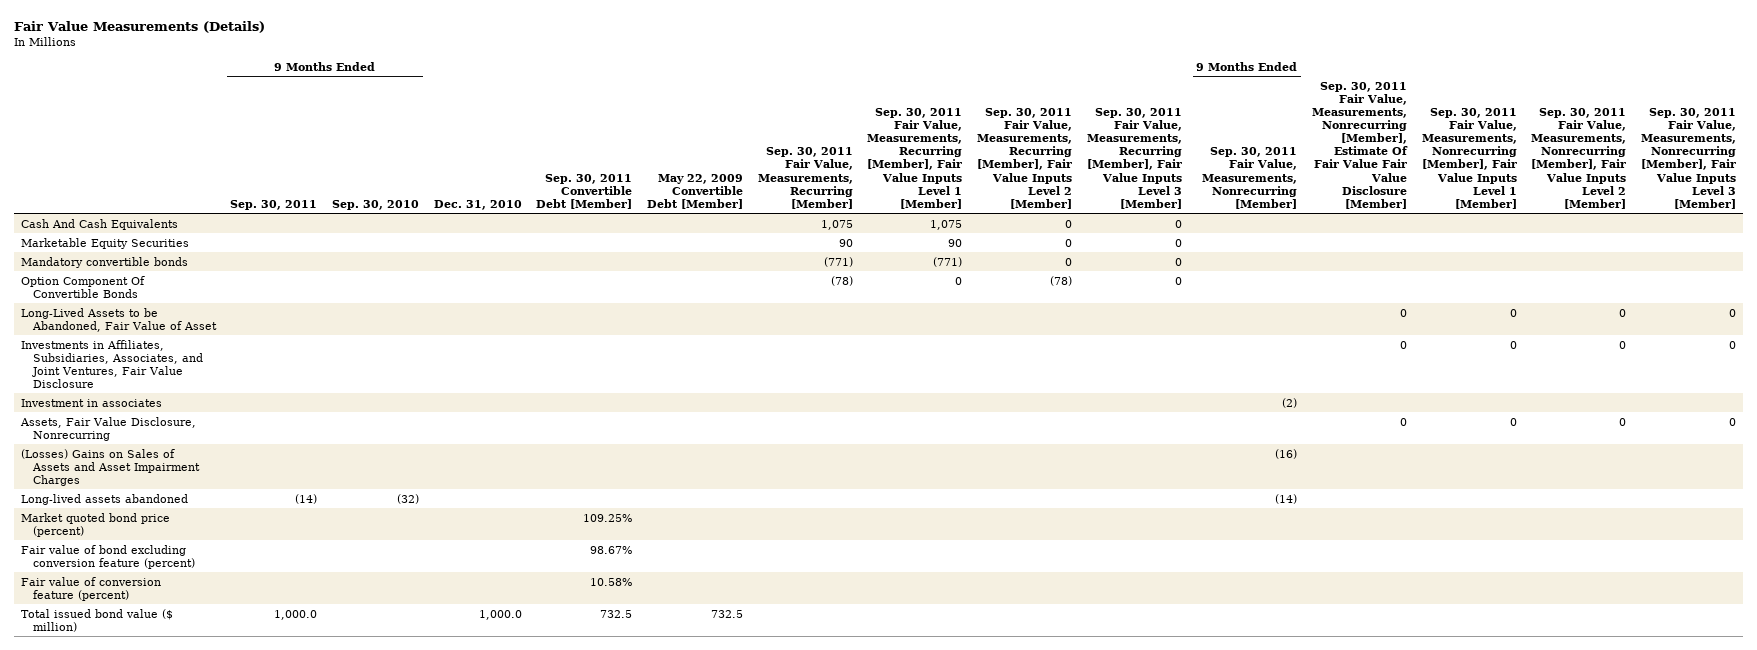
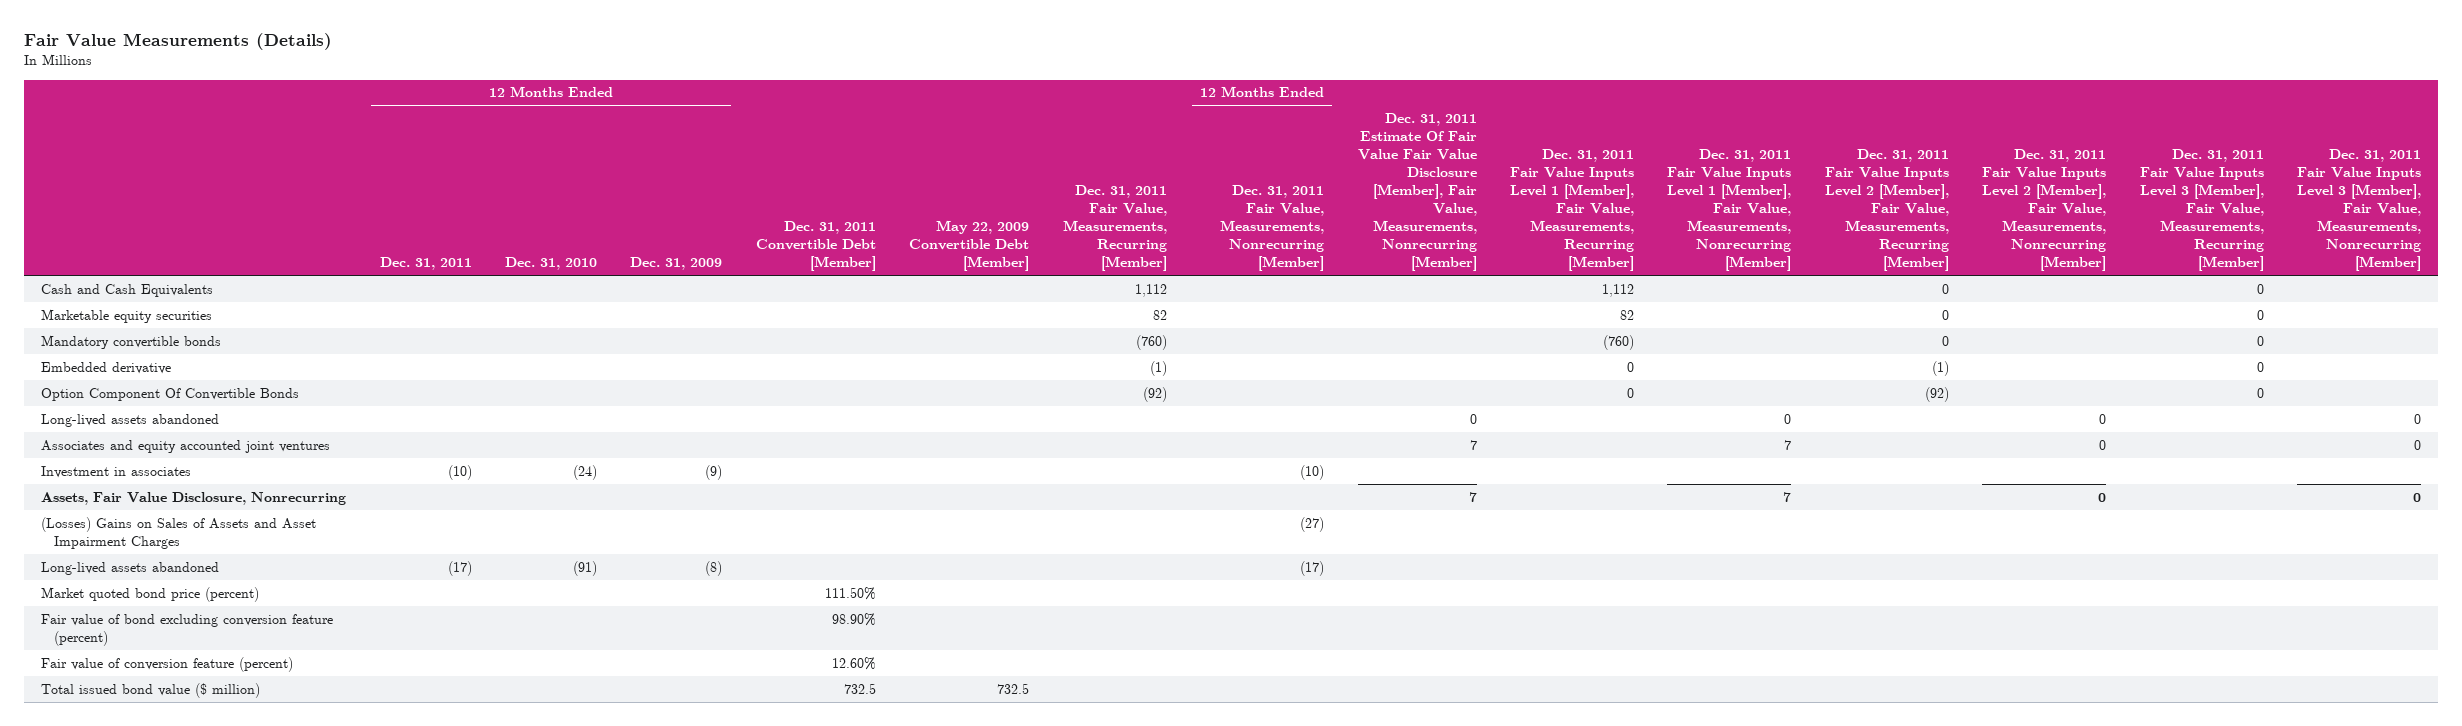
- | 9 Months Ended Sep. 30, 2011 | 9 Months Ended Sep. 30, 2010 | Dec. 31, 2010 | Sep. 30, 2011 Convertible Debt [Member] | May 22, 2009 Convertible Debt [Member] | Sep. 30, 2011 Fair Value, Measurements, Recurring [Member] | Sep. 30, 2011 Fair Value, Measurements, Recurring [Member], Fair Value Inputs Level 1 [Member] | Sep. 30, 2011 Fair Value, Measurements, Recurring [Member], Fair Value Inputs Level 2 [Member] | Sep. 30, 2011 Fair Value, Measurements, Recurring [Member], Fair Value Inputs Level 3 [Member] | 9 Months Ended Sep. 30, 2011 Fair Value, Measurements, Nonrecurring [Member] | Sep. 30, 2011 Fair Value, Measurements, Nonrecurring [Member], Estimate Of Fair Value Fair Value Disclosure [Member] | Sep. 30, 2011 Fair Value, Measurements, Nonrecurring [Member], Fair Value Inputs Level 1 [Member] | Sep. 30, 2011 Fair Value, Measurements, Nonrecurring [Member], Fair Value Inputs Level 2 [Member] | Sep. 30, 2011 Fair Value, Measurements, Nonrecurring [Member], Fair Value Inputs Level 3 [Member]
+ | 12 Months Ended Dec. 31, 2011 | 12 Months Ended Dec. 31, 2010 | 12 Months Ended Dec. 31, 2009 | Dec. 31, 2011 Convertible Debt [Member] | May 22, 2009 Convertible Debt [Member] | Dec. 31, 2011 Fair Value, Measurements, Recurring [Member] | 12 Months Ended Dec. 31, 2011 Fair Value, Measurements, Nonrecurring [Member] | Dec. 31, 2011 Estimate Of Fair Value Fair Value Disclosure [Member], Fair Value, Measurements, Nonrecurring [Member] | Dec. 31, 2011 Fair Value Inputs Level 1 [Member], Fair Value, Measurements, Recurring [Member] | Dec. 31, 2011 Fair Value Inputs Level 1 [Member], Fair Value, Measurements, Nonrecurring [Member] | Dec. 31, 2011 Fair Value Inputs Level 2 [Member], Fair Value, Measurements, Recurring [Member] | Dec. 31, 2011 Fair Value Inputs Level 2 [Member], Fair Value, Measurements, Nonrecurring [Member] | Dec. 31, 2011 Fair Value Inputs Level 3 [Member], Fair Value, Measurements, Recurring [Member] | Dec. 31, 2011 Fair Value Inputs Level 3 [Member], Fair Value, Measurements, Nonrecurring [Member]
- Cash And Cash Equivalents | | | | | | 1,075 | 1,075 | 0 | 0 | | | | |
- Marketable Equity Securities | | | | | | 90 | 90 | 0 | 0 | | | | |
+ Cash and Cash Equivalents | | | | | | 1,112 | | | 1,112 | | 0 | | 0 |
+ Marketable equity securities | | | | | | 82 | | | 82 | | 0 | | 0 |
+ Embedded derivative | | | | | | (1) | | | 0 | | (1) | | 0 |
- Long-Lived Assets to be Abandoned, Fair Value of Asset | | | | | | | | | | | 0 | 0 | 0 | 0
- Investments in Affiliates, Subsidiaries, Associates, and Joint Ventures, Fair Value Disclosure | | | | | | | | | | | 0 | 0 | 0 | 0
+ Long-lived assets abandoned | | | | | | | | 0 | | 0 | | 0 | | 0
+ Associates and equity accounted joint ventures | | | | | | | | 7 | | 7 | | 0 | | 0

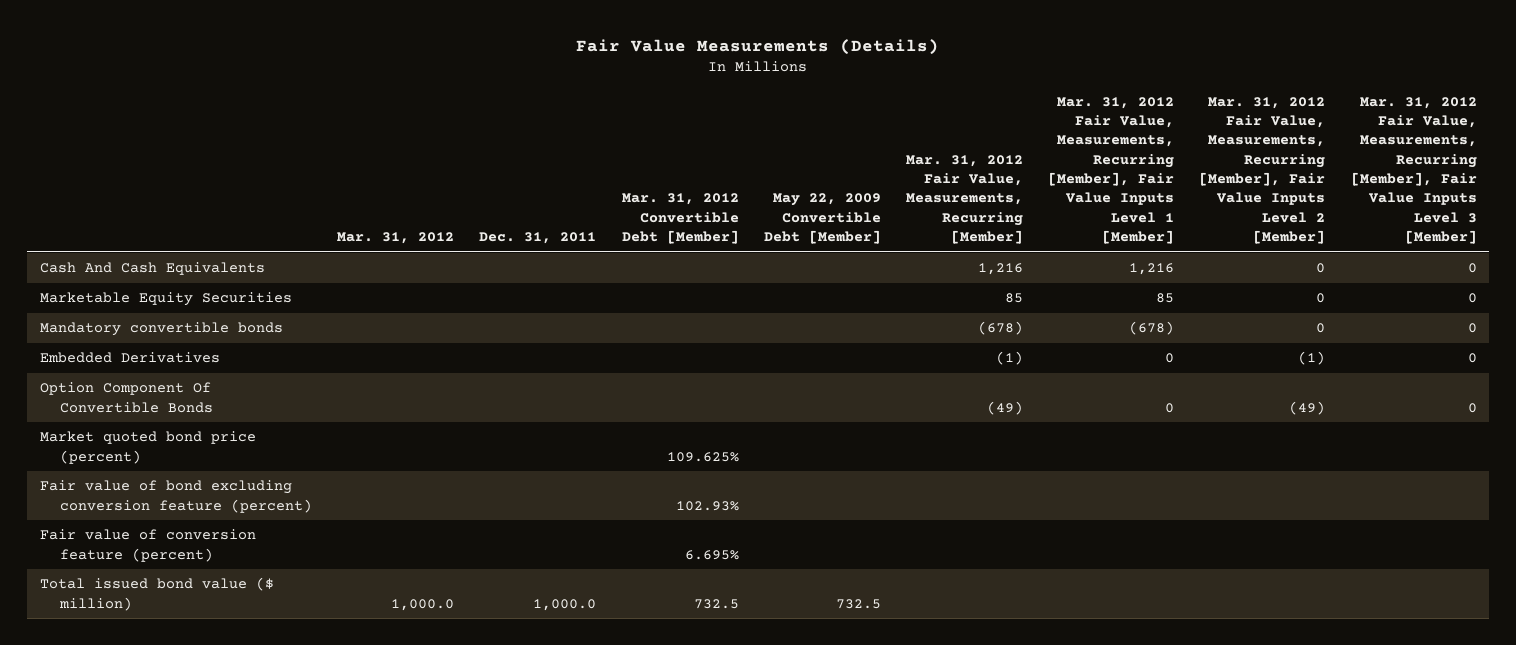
- | 12 Months Ended Dec. 31, 2011 | 12 Months Ended Dec. 31, 2010 | 12 Months Ended Dec. 31, 2009 | Dec. 31, 2011 Convertible Debt [Member] | May 22, 2009 Convertible Debt [Member] | Dec. 31, 2011 Fair Value, Measurements, Recurring [Member] | 12 Months Ended Dec. 31, 2011 Fair Value, Measurements, Nonrecurring [Member] | Dec. 31, 2011 Estimate Of Fair Value Fair Value Disclosure [Member], Fair Value, Measurements, Nonrecurring [Member] | Dec. 31, 2011 Fair Value Inputs Level 1 [Member], Fair Value, Measurements, Recurring [Member] | Dec. 31, 2011 Fair Value Inputs Level 1 [Member], Fair Value, Measurements, Nonrecurring [Member] | Dec. 31, 2011 Fair Value Inputs Level 2 [Member], Fair Value, Measurements, Recurring [Member] | Dec. 31, 2011 Fair Value Inputs Level 2 [Member], Fair Value, Measurements, Nonrecurring [Member] | Dec. 31, 2011 Fair Value Inputs Level 3 [Member], Fair Value, Measurements, Recurring [Member] | Dec. 31, 2011 Fair Value Inputs Level 3 [Member], Fair Value, Measurements, Nonrecurring [Member]
+ | Mar. 31, 2012 | Dec. 31, 2011 | Mar. 31, 2012 Convertible Debt [Member] | May 22, 2009 Convertible Debt [Member] | Mar. 31, 2012 Fair Value, Measurements, Recurring [Member] | Mar. 31, 2012 Fair Value, Measurements, Recurring [Member], Fair Value Inputs Level 1 [Member] | Mar. 31, 2012 Fair Value, Measurements, Recurring [Member], Fair Value Inputs Level 2 [Member] | Mar. 31, 2012 Fair Value, Measurements, Recurring [Member], Fair Value Inputs Level 3 [Member]
- Cash and Cash Equivalents | | | | | | 1,112 | | | 1,112 | | 0 | | 0 |
- Marketable equity securities | | | | | | 82 | | | 82 | | 0 | | 0 |
+ Cash And Cash Equivalents | | | | | 1,216 | 1,216 | 0 | 0
+ Marketable Equity Securities | | | | | 85 | 85 | 0 | 0
- Embedded derivative | | | | | | (1) | | | 0 | | (1) | | 0 |
+ Embedded Derivatives | | | | | (1) | 0 | (1) | 0
- Long-lived assets abandoned | | | | | | | | 0 | | 0 | | 0 | | 0
- Associates and equity accounted joint ventures | | | | | | | | 7 | | 7 | | 0 | | 0
- Investment in associates | (10) | (24) | (9) | | | | (10) | | | | | | |
- Assets, Fair Value Disclosure, Nonrecurring | | | | | | | | 7 | | 7 | | 0 | | 0
- (Losses) Gains on Sales of Assets and Asset Impairment Charges | | | | | | | (27) | | | | | | |
- Long-lived assets abandoned | (17) | (91) | (8) | | | | (17) | | | | | | |

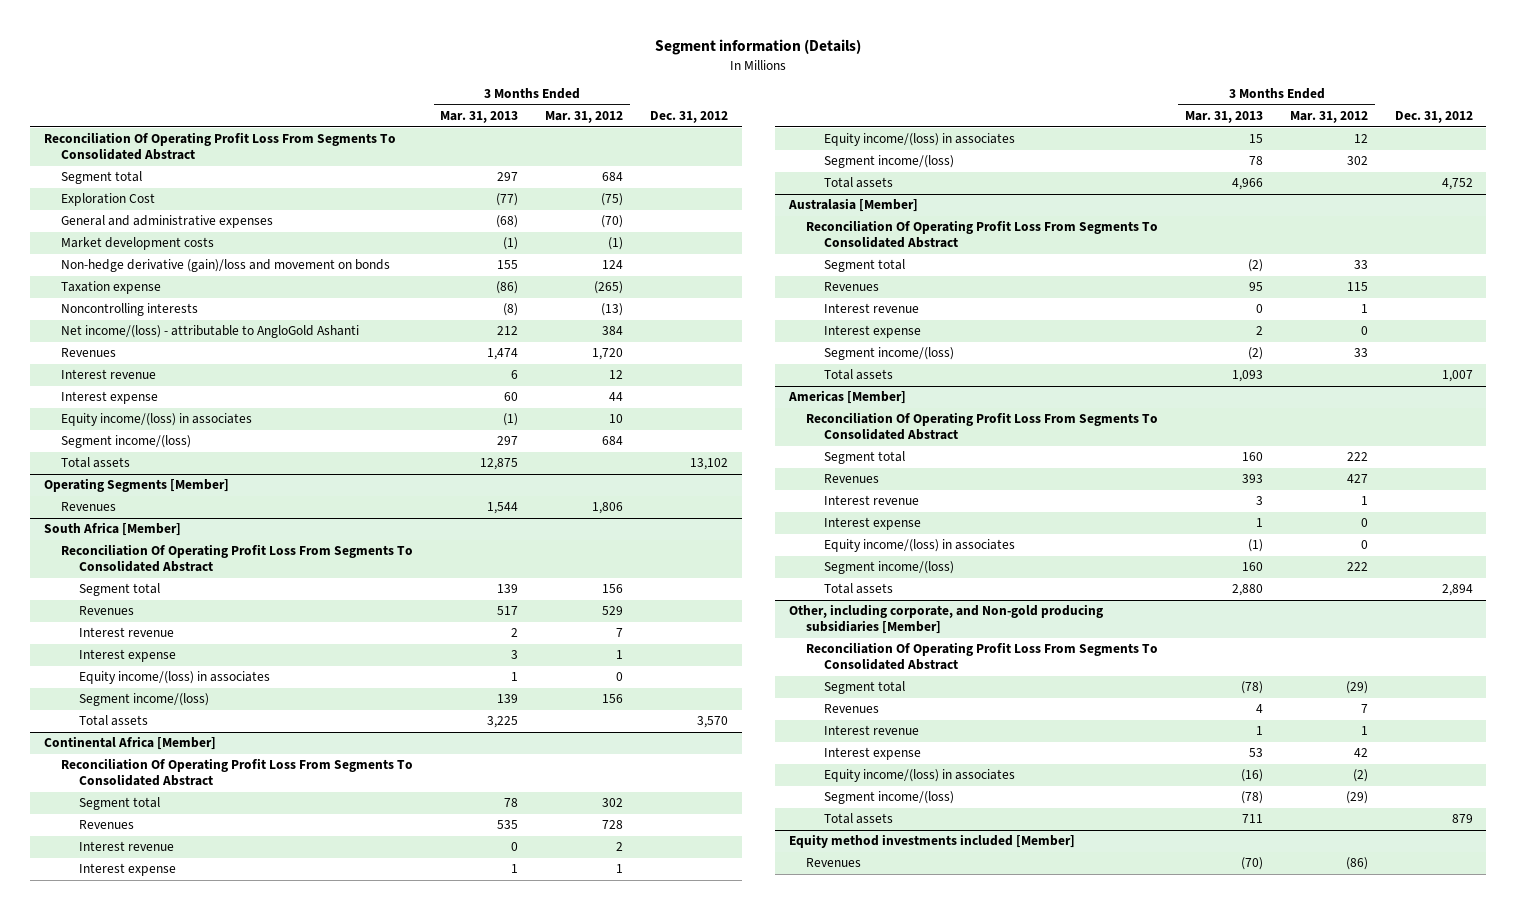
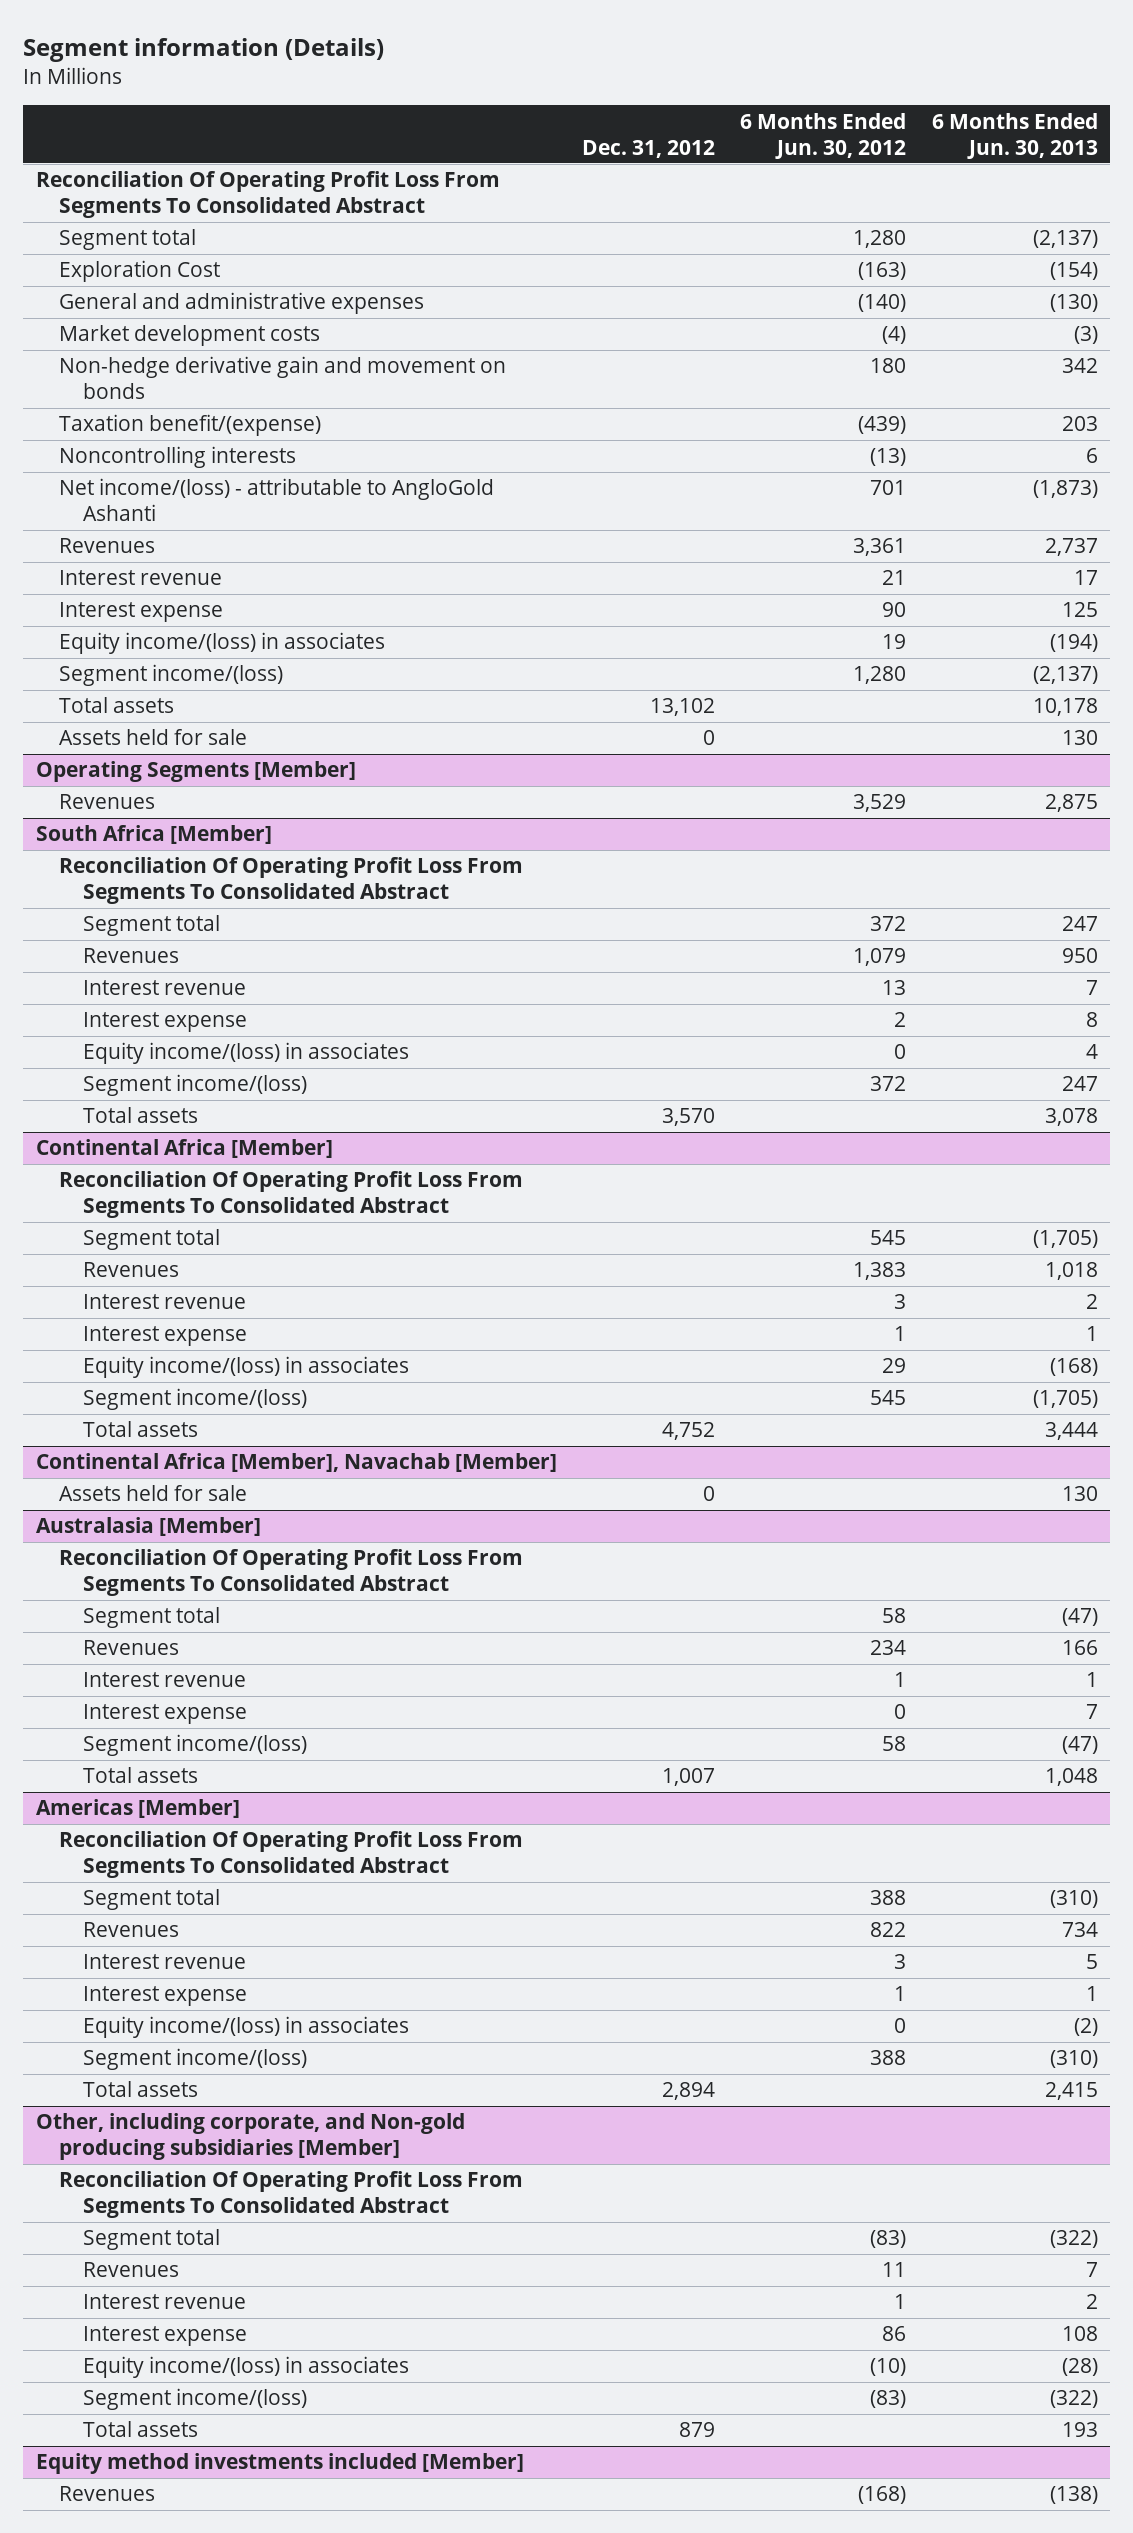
- | 3 Months Ended Mar. 31, 2013 | 3 Months Ended Mar. 31, 2012 | Dec. 31, 2012
+ | Dec. 31, 2012 | 6 Months Ended Jun. 30, 2012 | 6 Months Ended Jun. 30, 2013
- Non-hedge derivative (gain)/loss and movement on bonds | 155 | 124 |
- Taxation expense | (86) | (265) |
+ Non-hedge derivative gain and movement on bonds | | 180 | 342
+ Taxation benefit/(expense) | | (439) | 203
+ Assets held for sale | 0 | | 130
+ Continental Africa [Member], Navachab [Member]
+ Assets held for sale | 0 | | 130

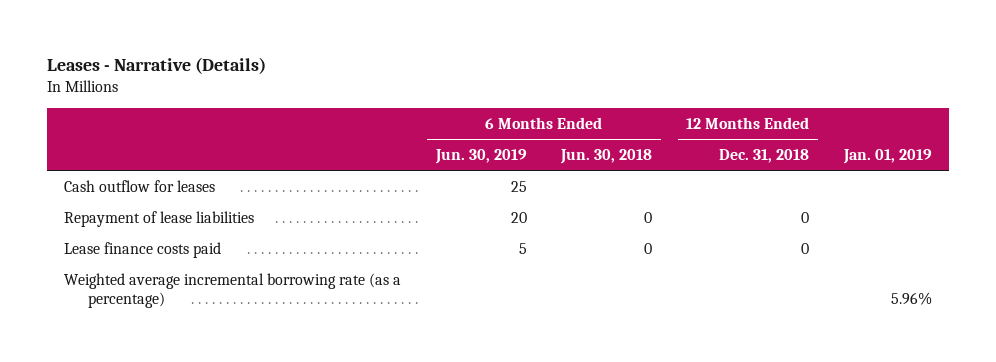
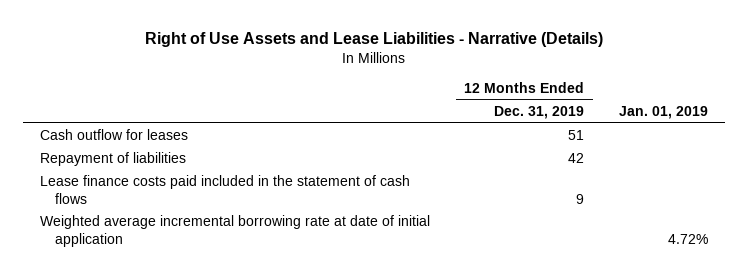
- Leases - Narrative (Details)
+ Right of Use Assets and Lease Liabilities - Narrative (Details)
- | 6 Months Ended Jun. 30, 2019 | 6 Months Ended Jun. 30, 2018 | 12 Months Ended Dec. 31, 2018 | Jan. 01, 2019
+ | 12 Months Ended Dec. 31, 2019 | Jan. 01, 2019
- Repayment of lease liabilities | 20 | 0 | 0 |
- Lease finance costs paid | 5 | 0 | 0 |
- Weighted average incremental borrowing rate (as a percentage) | | | | 5.96%
+ Repayment of liabilities | 42 |
+ Lease finance costs paid included in the statement of cash flows | 9 |
+ Weighted average incremental borrowing rate at date of initial application | | 4.72%

